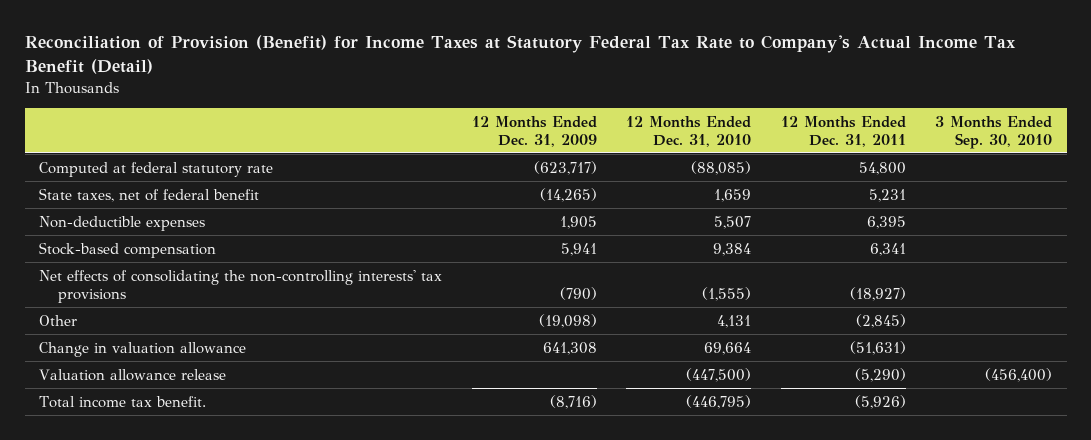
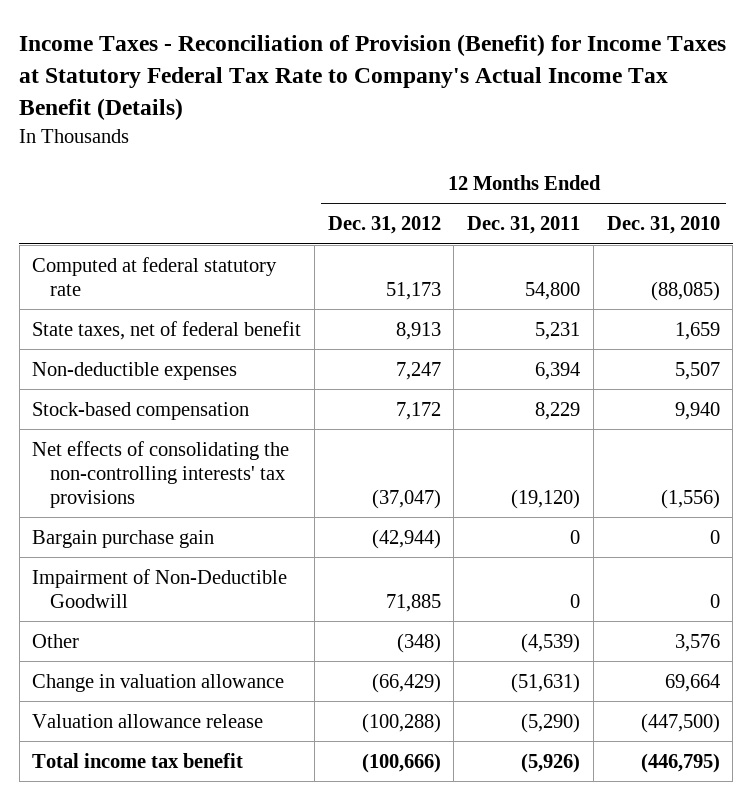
- Reconciliation of Provision (Benefit) for Income Taxes at Statutory Federal Tax Rate to Company's Actual Income Tax Benefit (Detail)
+ Income Taxes - Reconciliation of Provision (Benefit) for Income Taxes at Statutory Federal Tax Rate to Company's Actual Income Tax Benefit (Details)
- | 12 Months Ended Dec. 31, 2009 | 12 Months Ended Dec. 31, 2010 | 12 Months Ended Dec. 31, 2011 | 3 Months Ended Sep. 30, 2010
+ | 12 Months Ended Dec. 31, 2012 | 12 Months Ended Dec. 31, 2011 | 12 Months Ended Dec. 31, 2010
- Non-deductible expenses | 1,905 | 5,507 | 6,395 |
- Stock-based compensation | 5,941 | 9,384 | 6,341 |
- Net effects of consolidating the non-controlling interests' tax provisions | (790) | (1,555) | (18,927) |
- Other | (19,098) | 4,131 | (2,845) |
+ Non-deductible expenses | 7,247 | 6,394 | 5,507
+ Stock-based compensation | 7,172 | 8,229 | 9,940
+ Net effects of consolidating the non-controlling interests' tax provisions | (37,047) | (19,120) | (1,556)
+ Bargain purchase gain | (42,944) | 0 | 0
+ Impairment of Non-Deductible Goodwill | 71,885 | 0 | 0
+ Other | (348) | (4,539) | 3,576
- Total income tax benefit. | (8,716) | (446,795) | (5,926) |
+ Total income tax benefit | (100,666) | (5,926) | (446,795)

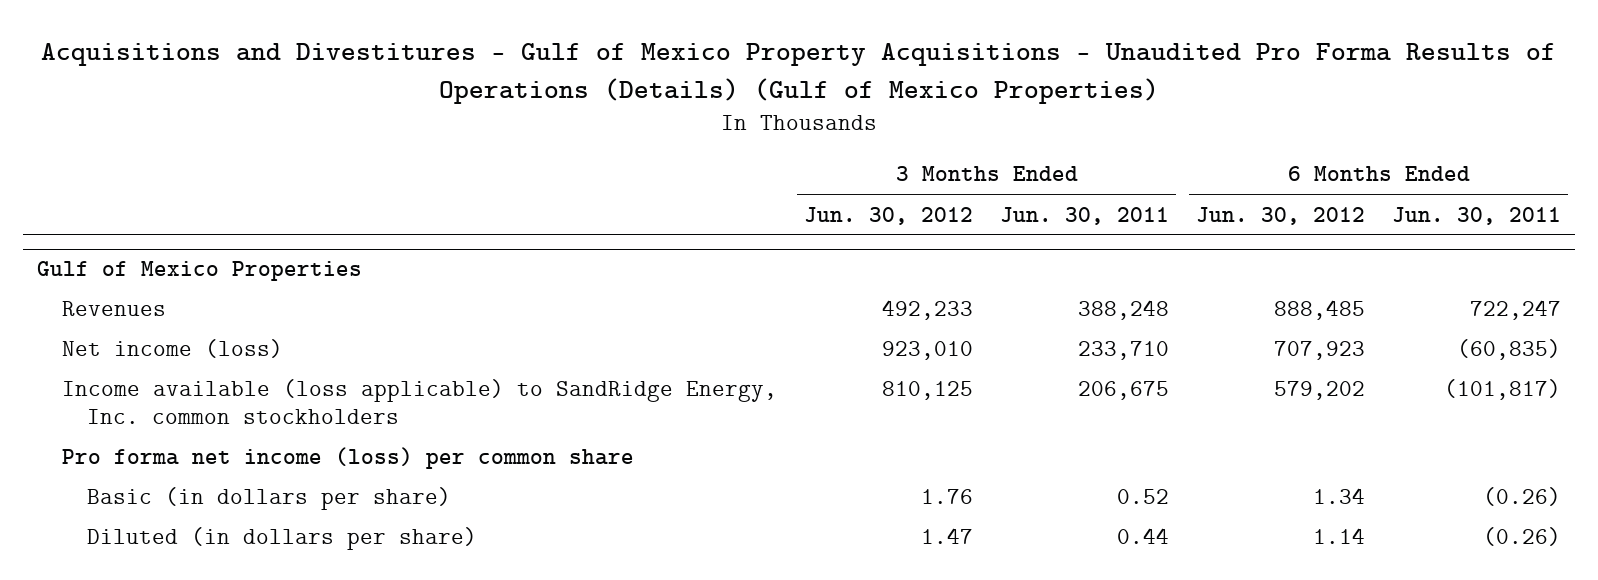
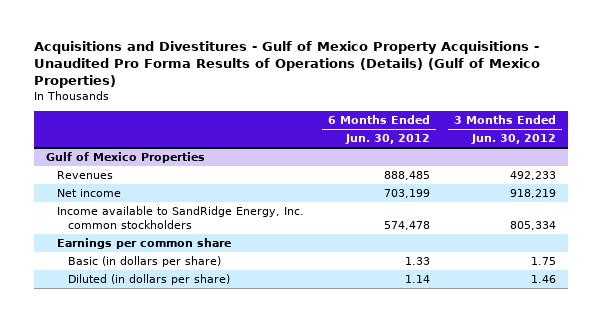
- | 3 Months Ended Jun. 30, 2012 | 3 Months Ended Jun. 30, 2011 | 6 Months Ended Jun. 30, 2012 | 6 Months Ended Jun. 30, 2011
+ | 6 Months Ended Jun. 30, 2012 | 3 Months Ended Jun. 30, 2012
@ Gulf of Mexico Properties
- Net income (loss) | 923,010 | 233,710 | 707,923 | (60,835)
- Income available (loss applicable) to SandRidge Energy, Inc. common stockholders | 810,125 | 206,675 | 579,202 | (101,817)
- Pro forma net income (loss) per common share
- Basic (in dollars per share) | 1.76 | 0.52 | 1.34 | (0.26)
- Diluted (in dollars per share) | 1.47 | 0.44 | 1.14 | (0.26)
+ Net income | 703,199 | 918,219
+ Income available to SandRidge Energy, Inc. common stockholders | 574,478 | 805,334
+ Earnings per common share
+ Basic (in dollars per share) | 1.33 | 1.75
+ Diluted (in dollars per share) | 1.14 | 1.46

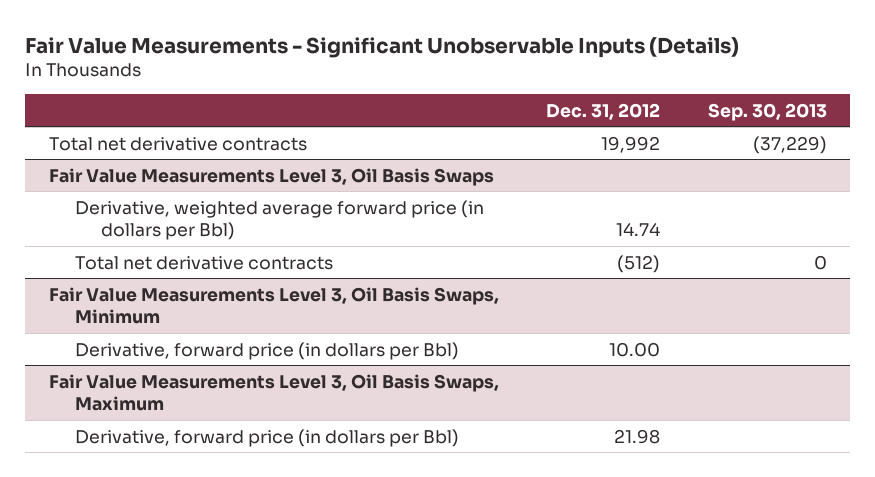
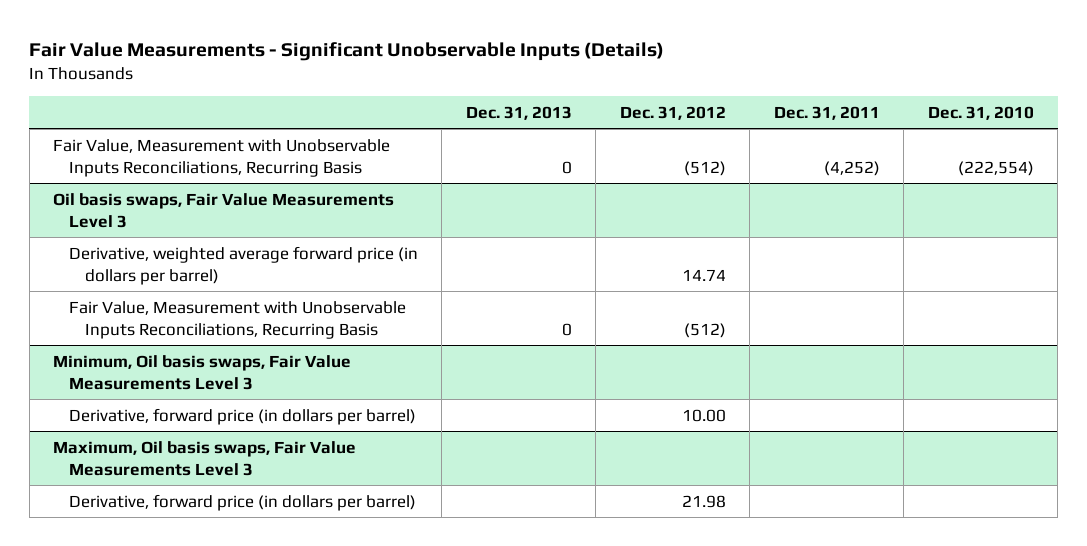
- | Dec. 31, 2012 | Sep. 30, 2013
+ | Dec. 31, 2013 | Dec. 31, 2012 | Dec. 31, 2011 | Dec. 31, 2010
- Total net derivative contracts | 19,992 | (37,229)
- Fair Value Measurements Level 3, Oil Basis Swaps
- Derivative, weighted average forward price (in dollars per Bbl) | 14.74 |
- Total net derivative contracts | (512) | 0
- Fair Value Measurements Level 3, Oil Basis Swaps, Minimum
- Derivative, forward price (in dollars per Bbl) | 10.00 |
- Fair Value Measurements Level 3, Oil Basis Swaps, Maximum
- Derivative, forward price (in dollars per Bbl) | 21.98 |
+ Fair Value, Measurement with Unobservable Inputs Reconciliations, Recurring Basis | 0 | (512) | (4,252) | (222,554)
+ Oil basis swaps, Fair Value Measurements Level 3
+ Derivative, weighted average forward price (in dollars per barrel) | | 14.74 | |
+ Fair Value, Measurement with Unobservable Inputs Reconciliations, Recurring Basis | 0 | (512) | |
+ Minimum, Oil basis swaps, Fair Value Measurements Level 3
+ Derivative, forward price (in dollars per barrel) | | 10.00 | |
+ Maximum, Oil basis swaps, Fair Value Measurements Level 3
+ Derivative, forward price (in dollars per barrel) | | 21.98 | |

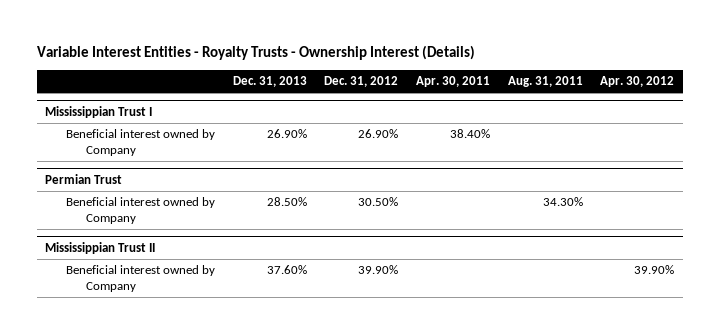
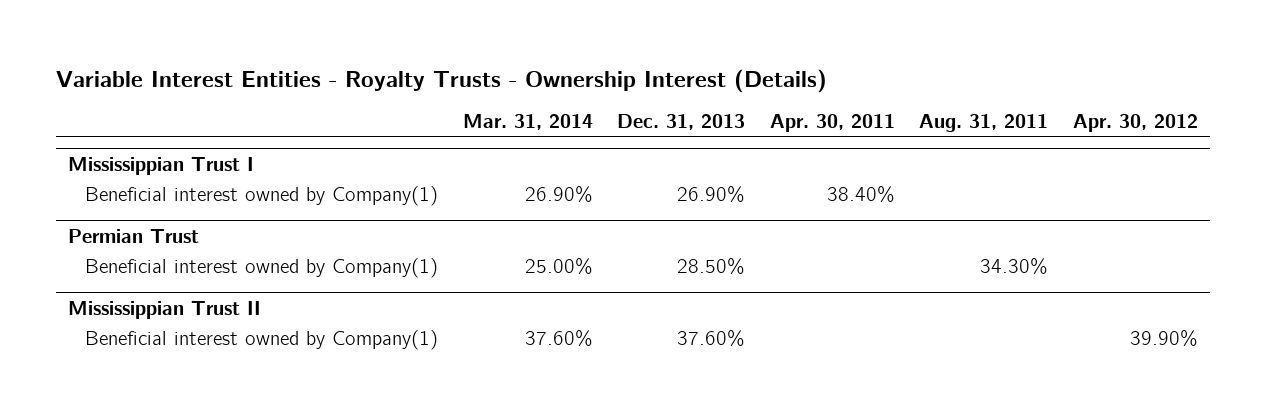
- | Dec. 31, 2013 | Dec. 31, 2012 | Apr. 30, 2011 | Aug. 31, 2011 | Apr. 30, 2012
+ | Mar. 31, 2014 | Dec. 31, 2013 | Apr. 30, 2011 | Aug. 31, 2011 | Apr. 30, 2012
@ Mississippian Trust I
- Beneficial interest owned by Company | 26.90% | 26.90% | 38.40% | |
+ Beneficial interest owned by Company(1) | 26.90% | 26.90% | 38.40% | |
@ Permian Trust
- Beneficial interest owned by Company | 28.50% | 30.50% | | 34.30% |
+ Beneficial interest owned by Company(1) | 25.00% | 28.50% | | 34.30% |
@ Mississippian Trust II
- Beneficial interest owned by Company | 37.60% | 39.90% | | | 39.90%
+ Beneficial interest owned by Company(1) | 37.60% | 37.60% | | | 39.90%

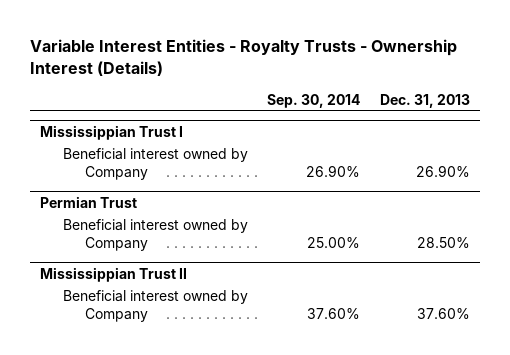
- | Mar. 31, 2014 | Dec. 31, 2013 | Apr. 30, 2011 | Aug. 31, 2011 | Apr. 30, 2012
+ | Sep. 30, 2014 | Dec. 31, 2013
@ Mississippian Trust I
- Beneficial interest owned by Company(1) | 26.90% | 26.90% | 38.40% | |
+ Beneficial interest owned by Company | 26.90% | 26.90%
@ Permian Trust
- Beneficial interest owned by Company(1) | 25.00% | 28.50% | | 34.30% |
+ Beneficial interest owned by Company | 25.00% | 28.50%
@ Mississippian Trust II
- Beneficial interest owned by Company(1) | 37.60% | 37.60% | | | 39.90%
+ Beneficial interest owned by Company | 37.60% | 37.60%

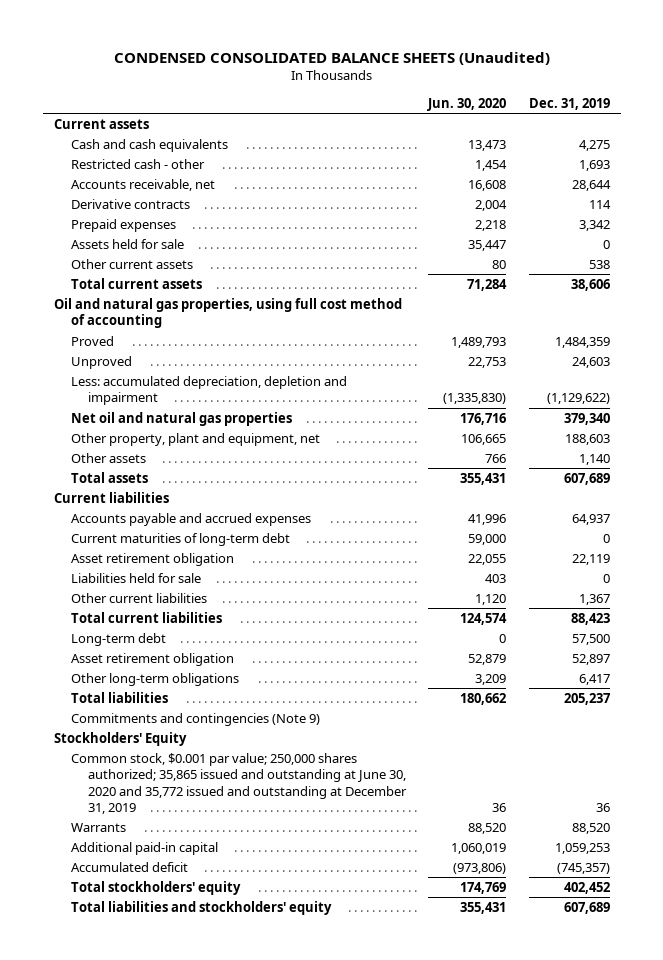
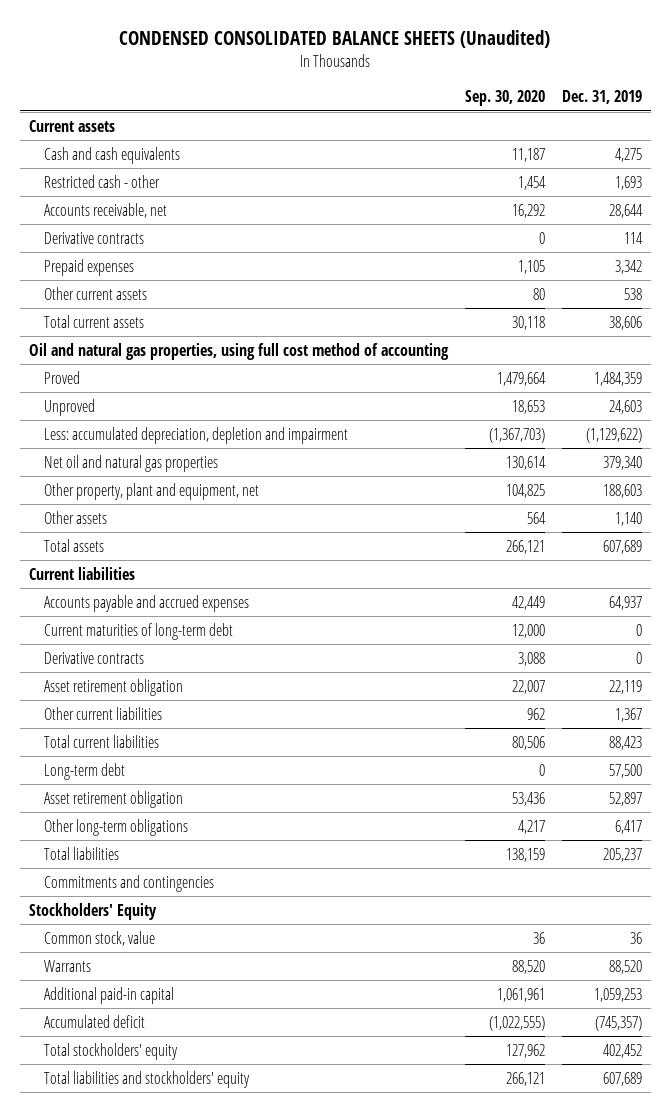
- | Jun. 30, 2020 | Dec. 31, 2019
+ | Sep. 30, 2020 | Dec. 31, 2019
- Assets held for sale | 35,447 | 0
+ Derivative contracts | 3,088 | 0
- Liabilities held for sale | 403 | 0
- Commitments and contingencies (Note 9)
+ Commitments and contingencies
- Common stock, $0.001 par value; 250,000 shares authorized; 35,865 issued and outstanding at June 30, 2020 and 35,772 issued and outstanding at December 31, 2019 | 36 | 36
+ Common stock, value | 36 | 36

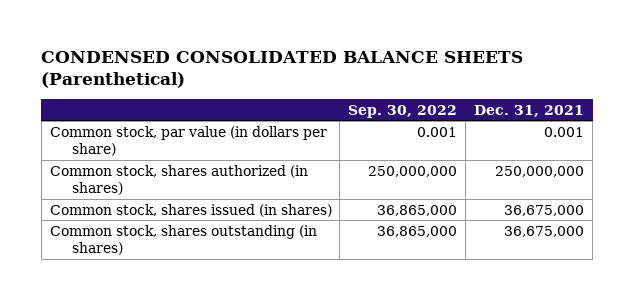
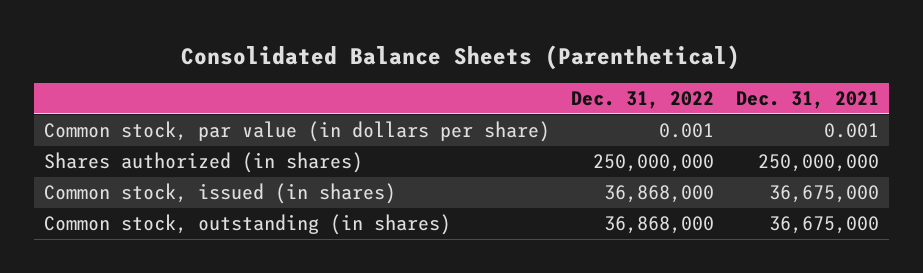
- CONDENSED CONSOLIDATED BALANCE SHEETS (Parenthetical)
+ Consolidated Balance Sheets (Parenthetical)
- | Sep. 30, 2022 | Dec. 31, 2021
+ | Dec. 31, 2022 | Dec. 31, 2021
- Common stock, shares authorized (in shares) | 250,000,000 | 250,000,000
- Common stock, shares issued (in shares) | 36,865,000 | 36,675,000
- Common stock, shares outstanding (in shares) | 36,865,000 | 36,675,000
+ Shares authorized (in shares) | 250,000,000 | 250,000,000
+ Common stock, issued (in shares) | 36,868,000 | 36,675,000
+ Common stock, outstanding (in shares) | 36,868,000 | 36,675,000

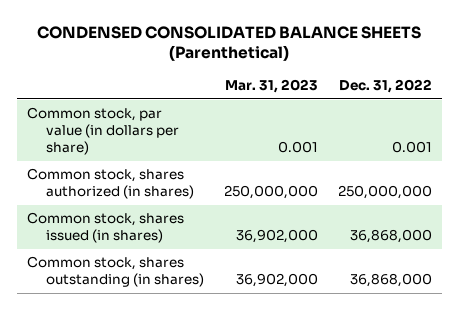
- Consolidated Balance Sheets (Parenthetical)
+ CONDENSED CONSOLIDATED BALANCE SHEETS (Parenthetical)
- | Dec. 31, 2022 | Dec. 31, 2021
+ | Mar. 31, 2023 | Dec. 31, 2022
- Shares authorized (in shares) | 250,000,000 | 250,000,000
- Common stock, issued (in shares) | 36,868,000 | 36,675,000
- Common stock, outstanding (in shares) | 36,868,000 | 36,675,000
+ Common stock, shares authorized (in shares) | 250,000,000 | 250,000,000
+ Common stock, shares issued (in shares) | 36,902,000 | 36,868,000
+ Common stock, shares outstanding (in shares) | 36,902,000 | 36,868,000

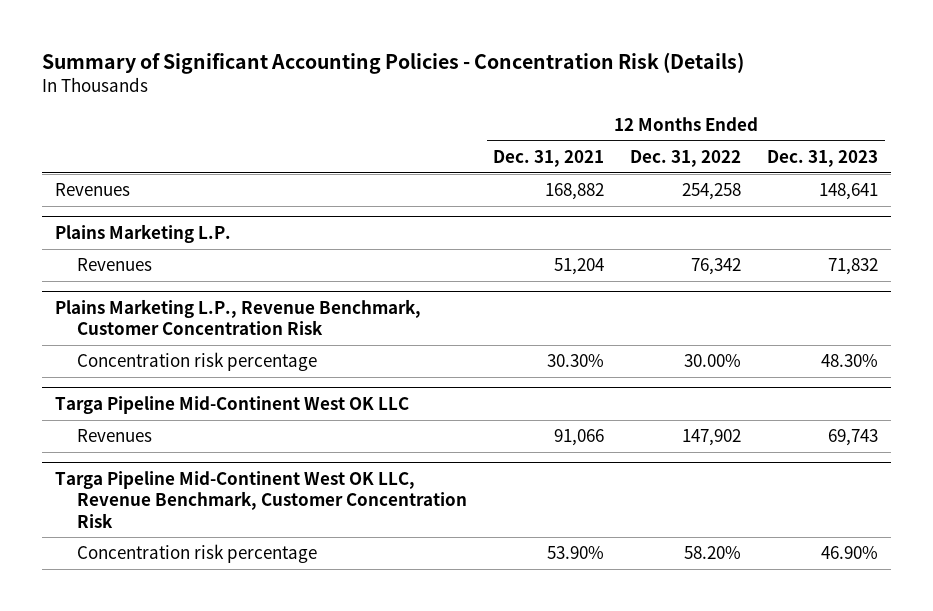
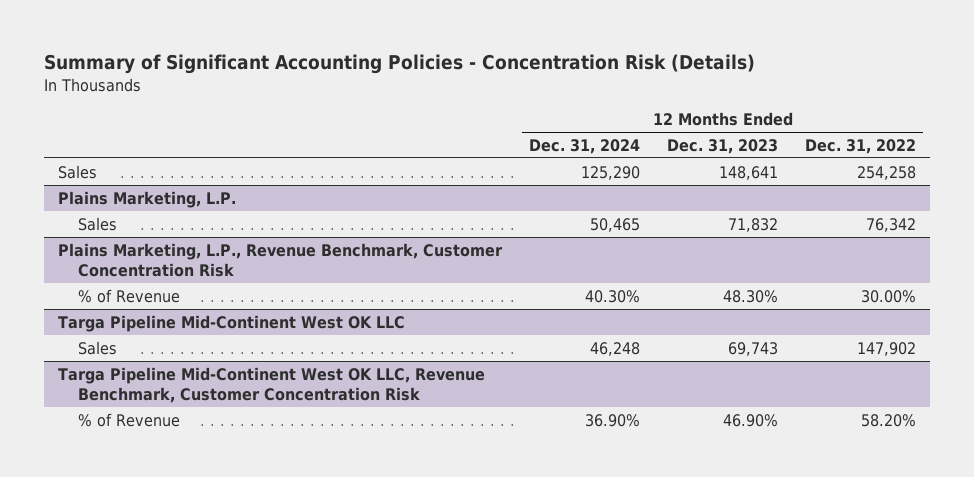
- | 12 Months Ended Dec. 31, 2021 | 12 Months Ended Dec. 31, 2022 | 12 Months Ended Dec. 31, 2023
+ | 12 Months Ended Dec. 31, 2024 | 12 Months Ended Dec. 31, 2023 | 12 Months Ended Dec. 31, 2022
- Revenues | 168,882 | 254,258 | 148,641
- Plains Marketing L.P.
- Revenues | 51,204 | 76,342 | 71,832
- Plains Marketing L.P., Revenue Benchmark, Customer Concentration Risk
- Concentration risk percentage | 30.30% | 30.00% | 48.30%
+ Sales | 125,290 | 148,641 | 254,258
+ Plains Marketing, L.P.
+ Sales | 50,465 | 71,832 | 76,342
+ Plains Marketing, L.P., Revenue Benchmark, Customer Concentration Risk
+ % of Revenue | 40.30% | 48.30% | 30.00%
@ Targa Pipeline Mid-Continent West OK LLC
- Revenues | 91,066 | 147,902 | 69,743
+ Sales | 46,248 | 69,743 | 147,902
@ Targa Pipeline Mid-Continent West OK LLC, Revenue Benchmark, Customer Concentration Risk
- Concentration risk percentage | 53.90% | 58.20% | 46.90%
+ % of Revenue | 36.90% | 46.90% | 58.20%

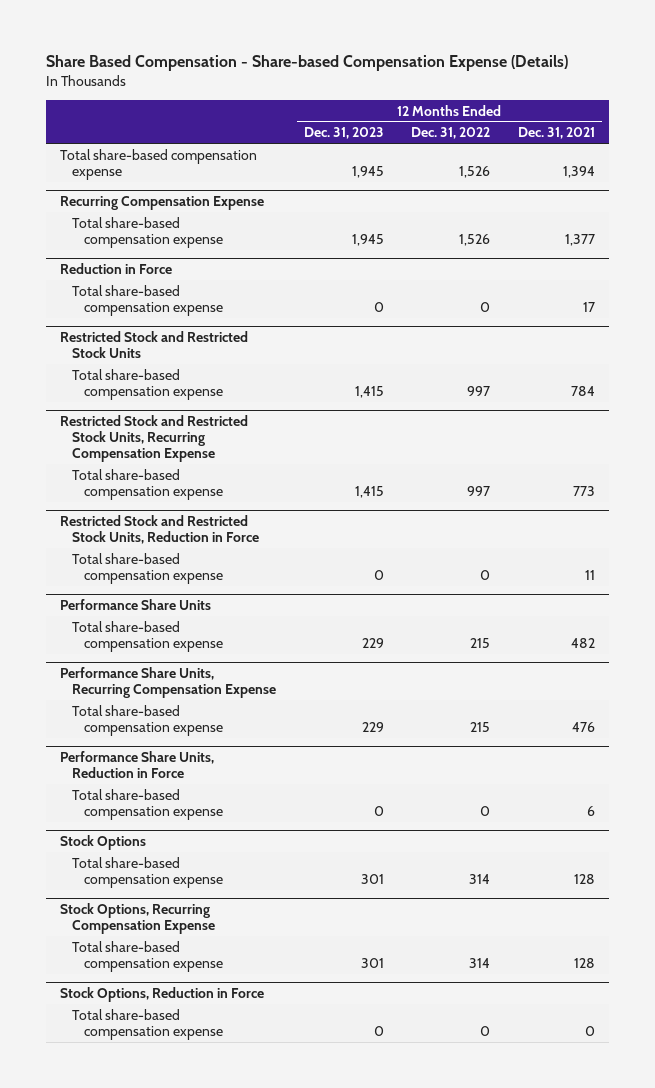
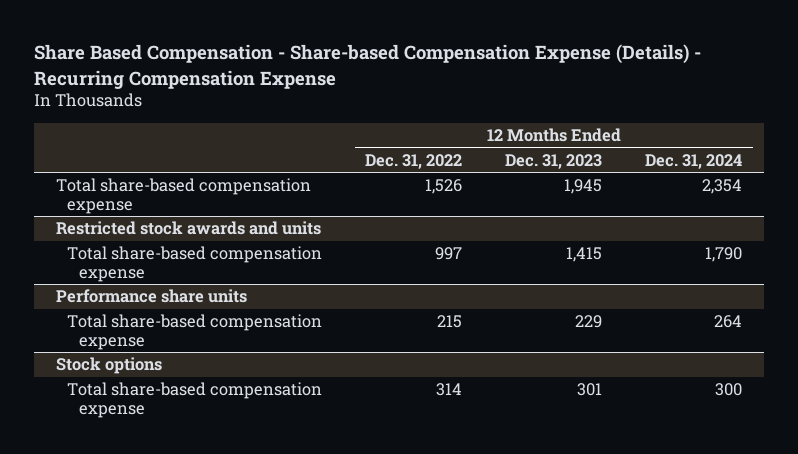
- Share Based Compensation - Share-based Compensation Expense (Details)
+ Share Based Compensation - Share-based Compensation Expense (Details) - Recurring Compensation Expense
- | 12 Months Ended Dec. 31, 2023 | 12 Months Ended Dec. 31, 2022 | 12 Months Ended Dec. 31, 2021
+ | 12 Months Ended Dec. 31, 2022 | 12 Months Ended Dec. 31, 2023 | 12 Months Ended Dec. 31, 2024
- Recurring Compensation Expense
- Total share-based compensation expense | 1,945 | 1,526 | 1,377
- Reduction in Force
- Total share-based compensation expense | 0 | 0 | 17
- Restricted Stock and Restricted Stock Units
- Total share-based compensation expense | 1,415 | 997 | 784
- Restricted Stock and Restricted Stock Units, Recurring Compensation Expense
+ Restricted stock awards and units
- Restricted Stock and Restricted Stock Units, Reduction in Force
- Total share-based compensation expense | 0 | 0 | 11
- Performance Share Units
- Total share-based compensation expense | 229 | 215 | 482
- Performance Share Units, Recurring Compensation Expense
+ Performance share units
- Performance Share Units, Reduction in Force
- Total share-based compensation expense | 0 | 0 | 6
- Stock Options
- Total share-based compensation expense | 301 | 314 | 128
- Stock Options, Recurring Compensation Expense
+ Stock options
- Stock Options, Reduction in Force
- Total share-based compensation expense | 0 | 0 | 0

